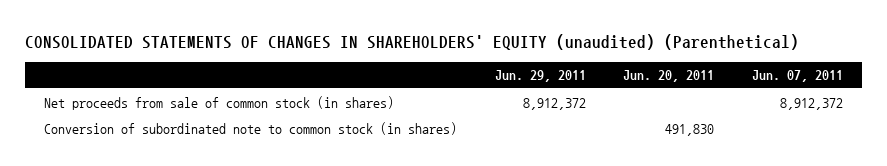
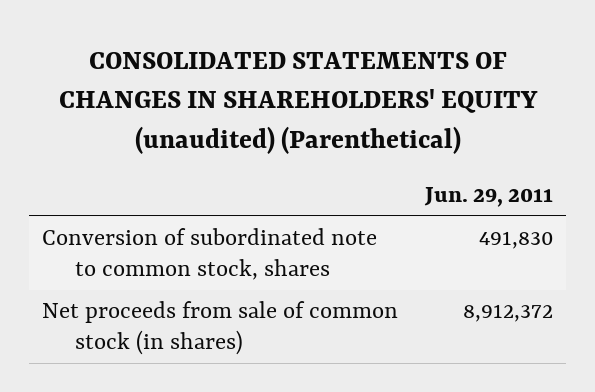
- | Jun. 29, 2011 | Jun. 20, 2011 | Jun. 07, 2011
+ | Jun. 29, 2011
+ Conversion of subordinated note to common stock, shares | 491,830
- Conversion of subordinated note to common stock (in shares) | | 491,830 |

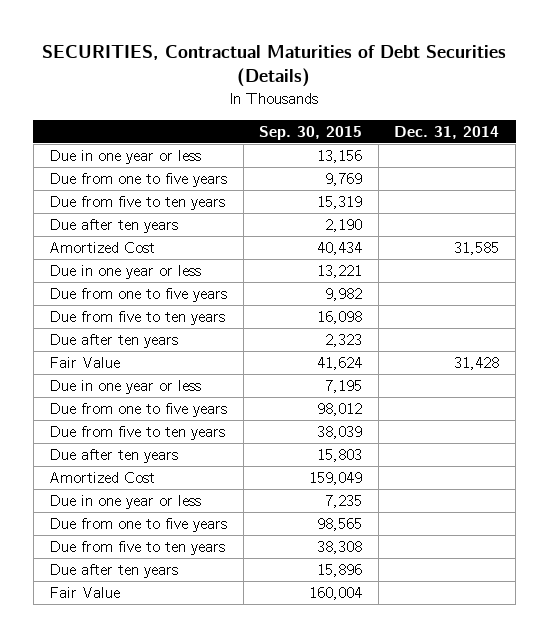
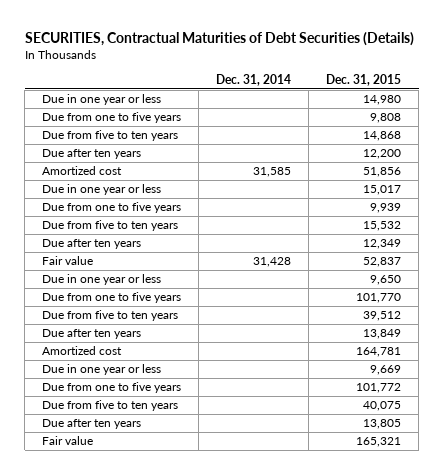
- | Sep. 30, 2015 | Dec. 31, 2014
+ | Dec. 31, 2014 | Dec. 31, 2015
- Amortized Cost | 40,434 | 31,585
+ Amortized cost | 31,585 | 51,856
- Fair Value | 41,624 | 31,428
+ Fair value | 31,428 | 52,837
- Amortized Cost | 159,049 |
+ Amortized cost | | 164,781
- Fair Value | 160,004 |
+ Fair value | | 165,321

